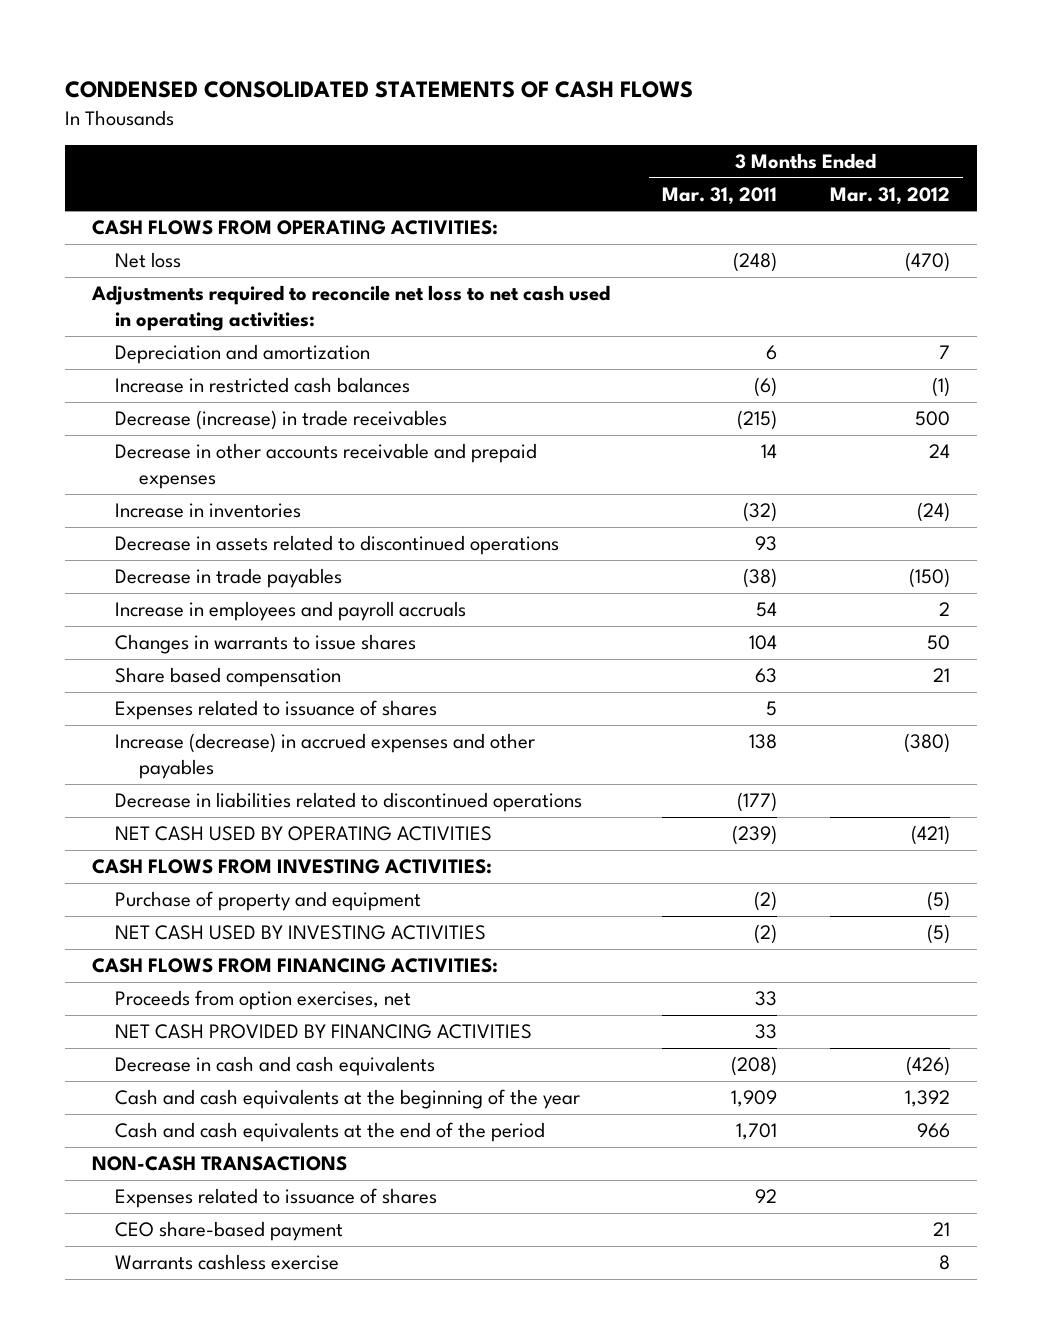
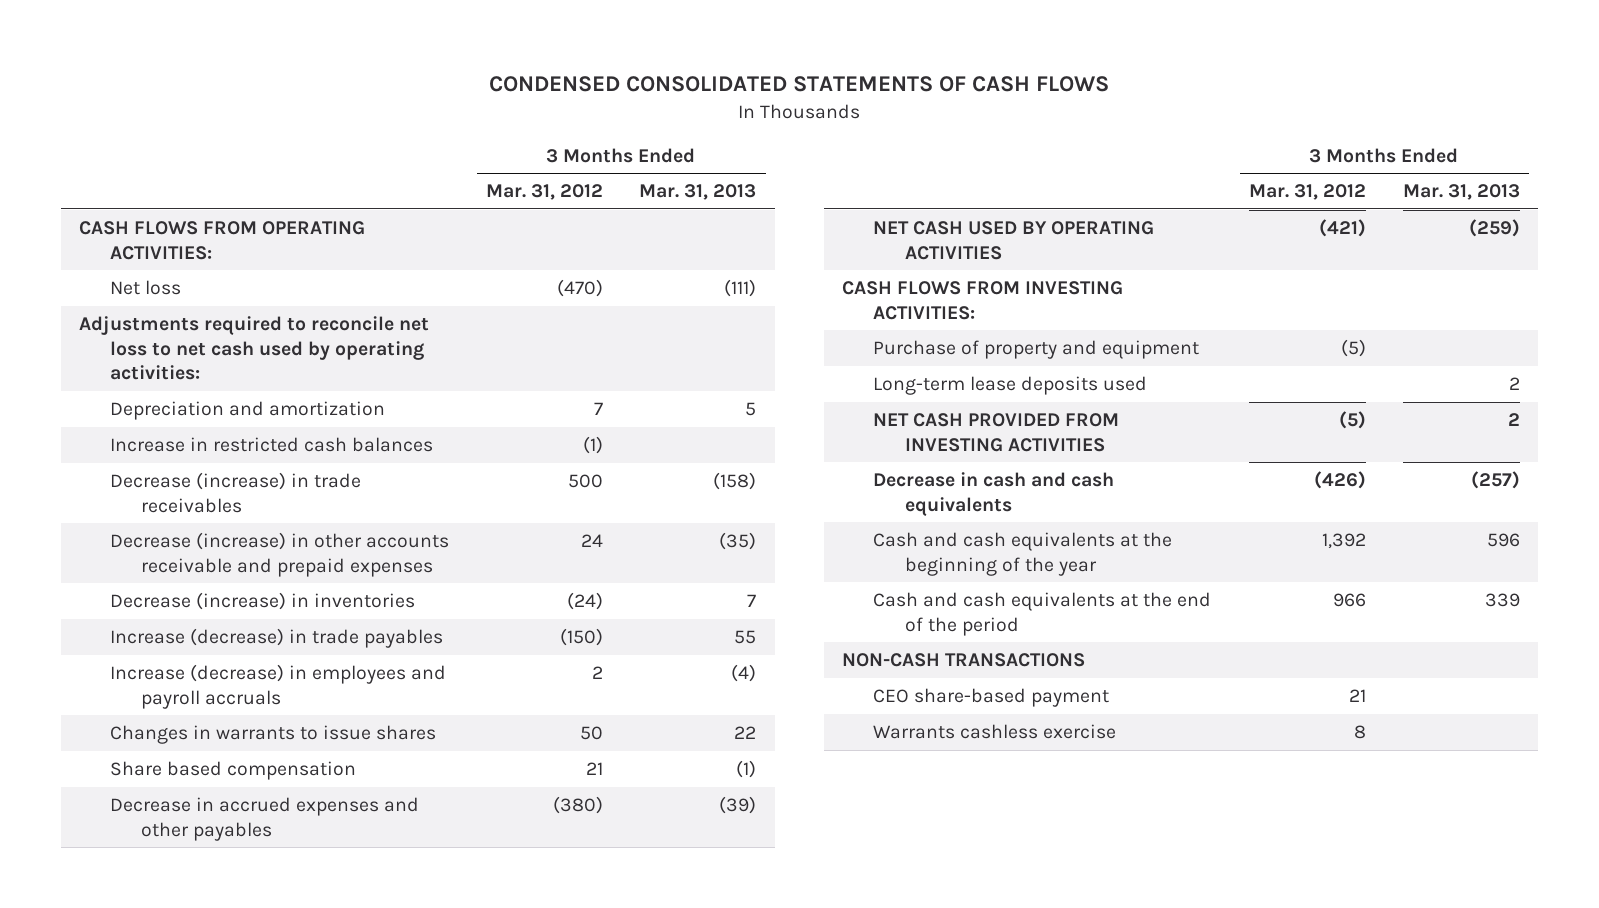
- | 3 Months Ended Mar. 31, 2011 | 3 Months Ended Mar. 31, 2012
+ | 3 Months Ended Mar. 31, 2012 | 3 Months Ended Mar. 31, 2013
- Adjustments required to reconcile net loss to net cash used in operating activities:
+ Adjustments required to reconcile net loss to net cash used by operating activities:
- Decrease in other accounts receivable and prepaid expenses | 14 | 24
- Increase in inventories | (32) | (24)
- Decrease in assets related to discontinued operations | 93 |
- Decrease in trade payables | (38) | (150)
- Increase in employees and payroll accruals | 54 | 2
+ Decrease (increase) in other accounts receivable and prepaid expenses | 24 | (35)
+ Decrease (increase) in inventories | (24) | 7
+ Increase (decrease) in trade payables | (150) | 55
+ Increase (decrease) in employees and payroll accruals | 2 | (4)
- Expenses related to issuance of shares | 5 |
- Increase (decrease) in accrued expenses and other payables | 138 | (380)
- Decrease in liabilities related to discontinued operations | (177) |
+ Decrease in accrued expenses and other payables | (380) | (39)
- NET CASH USED BY INVESTING ACTIVITIES | (2) | (5)
- CASH FLOWS FROM FINANCING ACTIVITIES:
- Proceeds from option exercises, net | 33 |
- NET CASH PROVIDED BY FINANCING ACTIVITIES | 33 |
+ Long-term lease deposits used | | 2
+ NET CASH PROVIDED FROM INVESTING ACTIVITIES | (5) | 2
- Expenses related to issuance of shares | 92 |

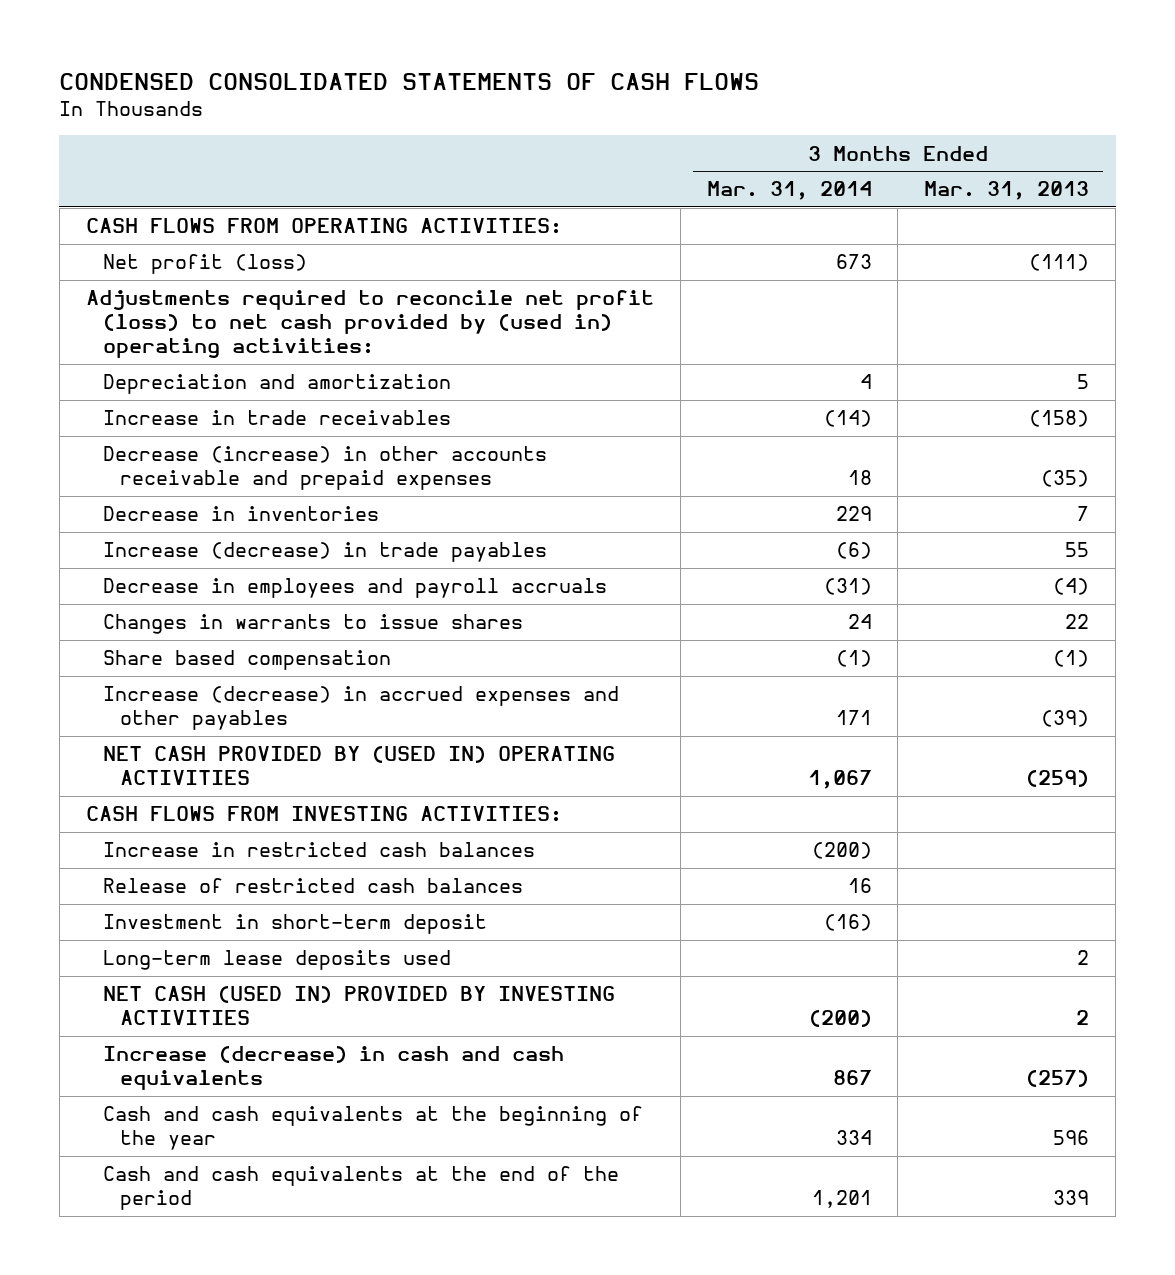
- | 3 Months Ended Mar. 31, 2012 | 3 Months Ended Mar. 31, 2013
+ | 3 Months Ended Mar. 31, 2014 | 3 Months Ended Mar. 31, 2013
- Net loss | (470) | (111)
- Adjustments required to reconcile net loss to net cash used by operating activities:
+ Net profit (loss) | 673 | (111)
+ Adjustments required to reconcile net profit (loss) to net cash provided by (used in) operating activities:
- Decrease (increase) in trade receivables | 500 | (158)
+ Increase in trade receivables | (14) | (158)
- Decrease (increase) in inventories | (24) | 7
+ Decrease in inventories | 229 | 7
- Increase (decrease) in employees and payroll accruals | 2 | (4)
+ Decrease in employees and payroll accruals | (31) | (4)
- Decrease in accrued expenses and other payables | (380) | (39)
- NET CASH USED BY OPERATING ACTIVITIES | (421) | (259)
+ Increase (decrease) in accrued expenses and other payables | 171 | (39)
+ NET CASH PROVIDED BY (USED IN) OPERATING ACTIVITIES | 1,067 | (259)
- Purchase of property and equipment | (5) |
moved down: Increase in restricted cash balances | (200) |
+ Release of restricted cash balances | 16 |
+ Investment in short-term deposit | (16) |
- NET CASH PROVIDED FROM INVESTING ACTIVITIES | (5) | 2
- Decrease in cash and cash equivalents | (426) | (257)
+ NET CASH (USED IN) PROVIDED BY INVESTING ACTIVITIES | (200) | 2
+ Increase (decrease) in cash and cash equivalents | 867 | (257)
- NON-CASH TRANSACTIONS
- CEO share-based payment | 21 |
- Warrants cashless exercise | 8 |

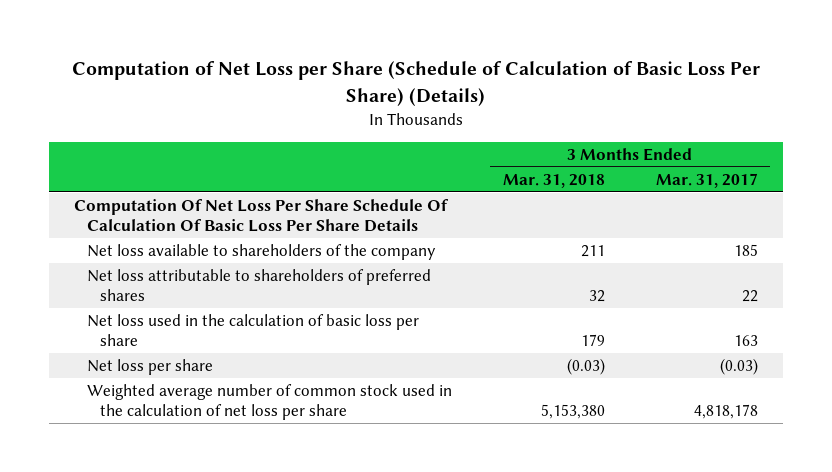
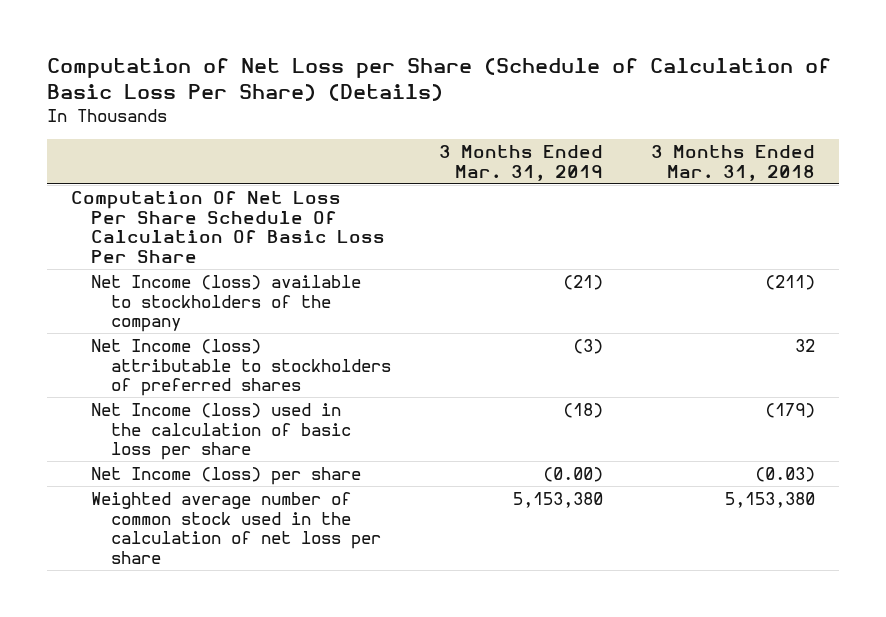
- | 3 Months Ended Mar. 31, 2018 | 3 Months Ended Mar. 31, 2017
+ | 3 Months Ended Mar. 31, 2019 | 3 Months Ended Mar. 31, 2018
- Computation Of Net Loss Per Share Schedule Of Calculation Of Basic Loss Per Share Details
- Net loss available to shareholders of the company | 211 | 185
- Net loss attributable to shareholders of preferred shares | 32 | 22
- Net loss used in the calculation of basic loss per share | 179 | 163
- Net loss per share | (0.03) | (0.03)
+ Computation Of Net Loss Per Share Schedule Of Calculation Of Basic Loss Per Share
+ Net Income (loss) available to stockholders of the company | (21) | (211)
+ Net Income (loss) attributable to stockholders of preferred shares | (3) | 32
+ Net Income (loss) used in the calculation of basic loss per share | (18) | (179)
+ Net Income (loss) per share | (0.00) | (0.03)

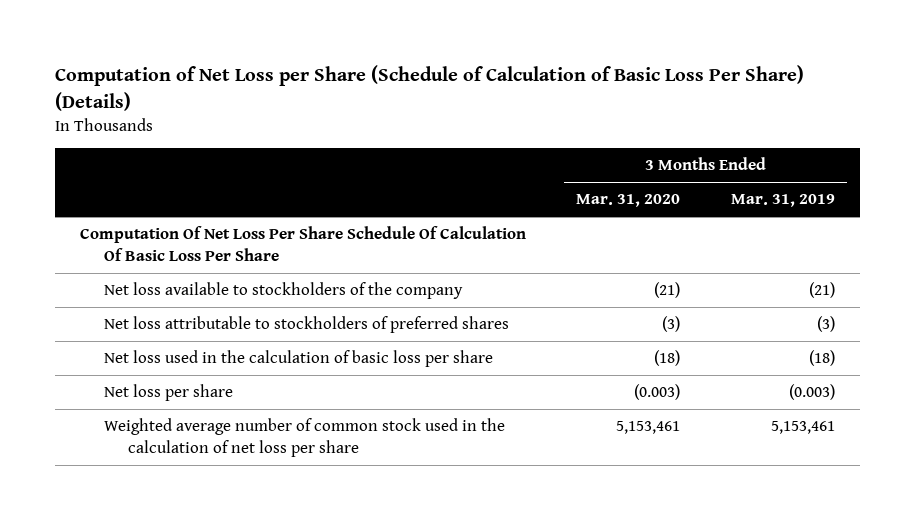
- | 3 Months Ended Mar. 31, 2019 | 3 Months Ended Mar. 31, 2018
+ | 3 Months Ended Mar. 31, 2020 | 3 Months Ended Mar. 31, 2019
- Net Income (loss) available to stockholders of the company | (21) | (211)
- Net Income (loss) attributable to stockholders of preferred shares | (3) | 32
- Net Income (loss) used in the calculation of basic loss per share | (18) | (179)
- Net Income (loss) per share | (0.00) | (0.03)
- Weighted average number of common stock used in the calculation of net loss per share | 5,153,380 | 5,153,380
+ Net loss available to stockholders of the company | (21) | (21)
+ Net loss attributable to stockholders of preferred shares | (3) | (3)
+ Net loss used in the calculation of basic loss per share | (18) | (18)
+ Net loss per share | (0.003) | (0.003)
+ Weighted average number of common stock used in the calculation of net loss per share | 5,153,461 | 5,153,461

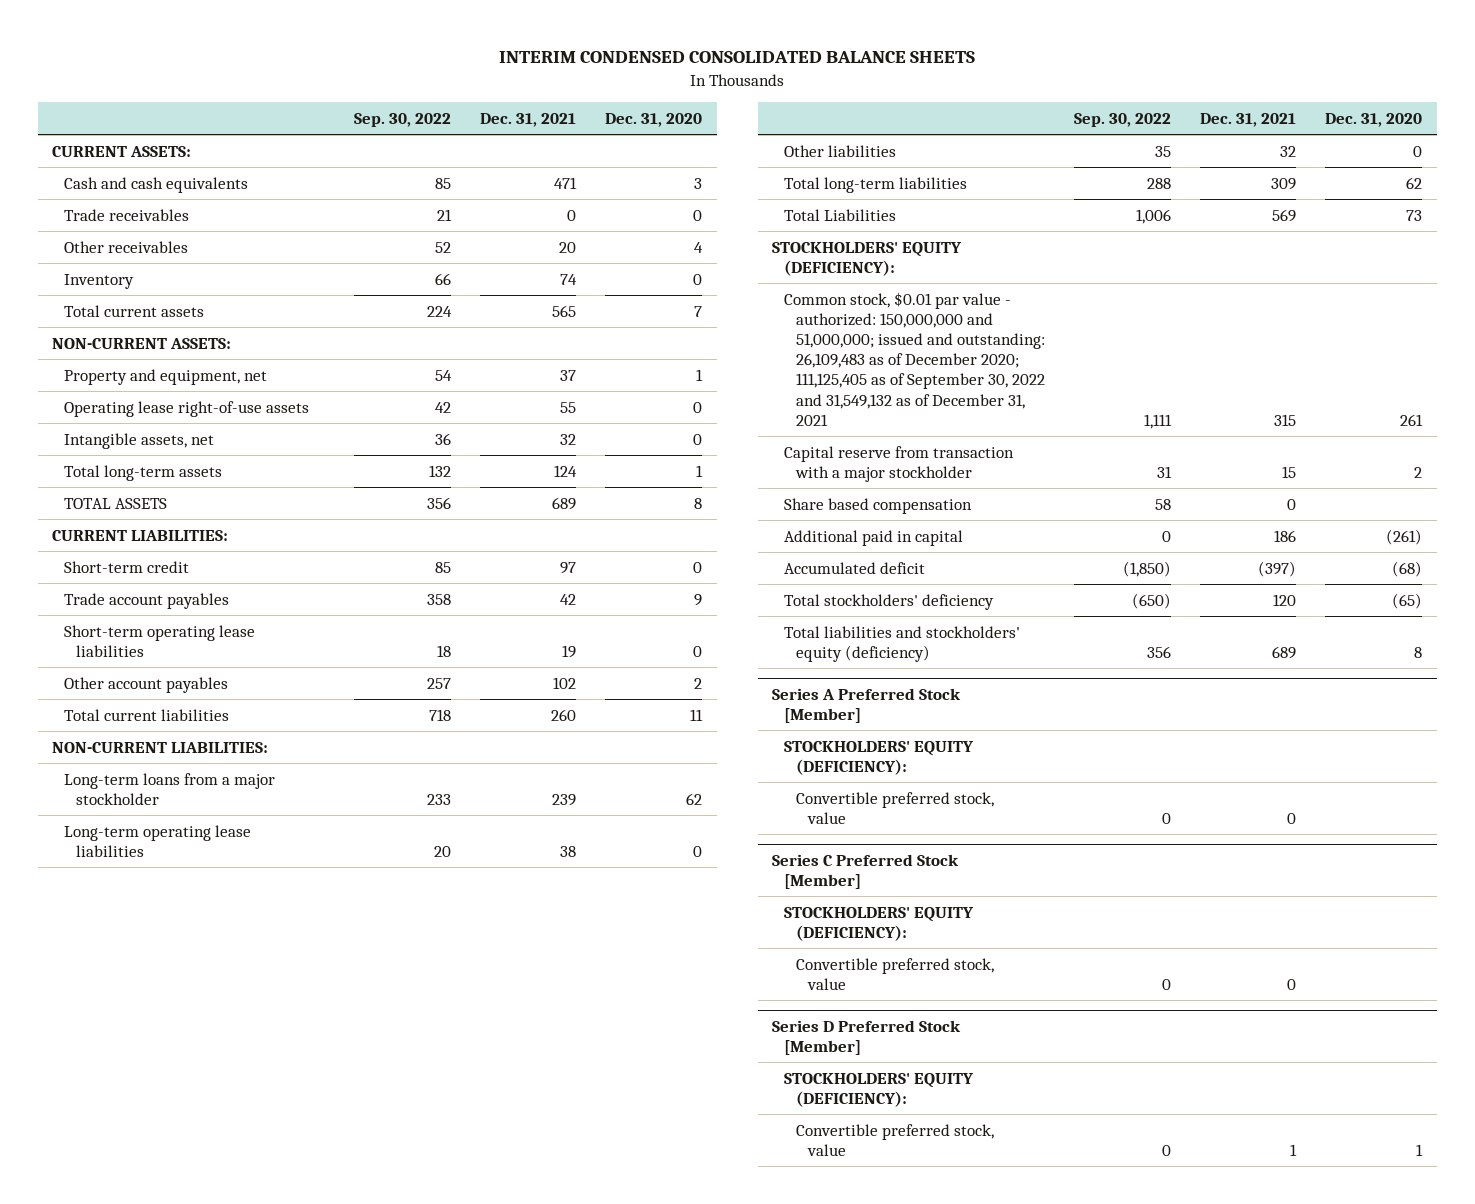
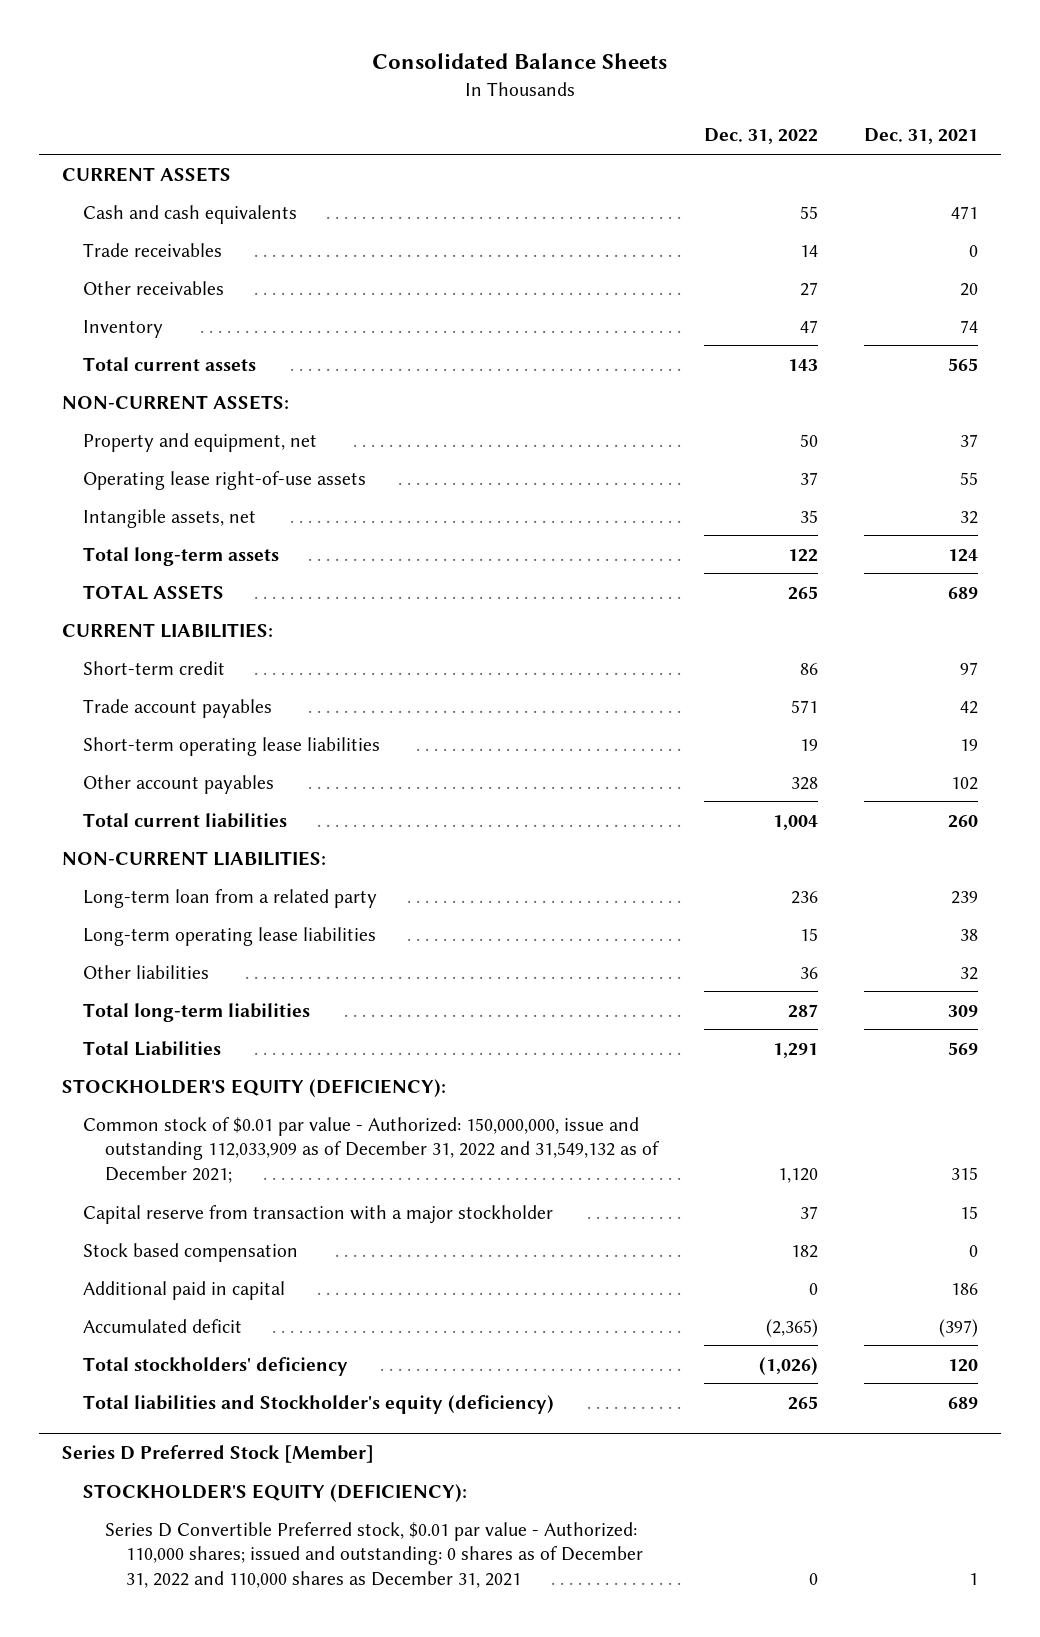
- INTERIM CONDENSED CONSOLIDATED BALANCE SHEETS
+ Consolidated Balance Sheets
- | Sep. 30, 2022 | Dec. 31, 2021 | Dec. 31, 2020
+ | Dec. 31, 2022 | Dec. 31, 2021
- CURRENT ASSETS:
+ CURRENT ASSETS
- Long-term loans from a major stockholder | 233 | 239 | 62
+ Long-term loan from a related party | 236 | 239
- STOCKHOLDERS' EQUITY (DEFICIENCY):
- Common stock, $0.01 par value - authorized: 150,000,000 and 51,000,000; issued and outstanding: 26,109,483 as of December 2020; 111,125,405 as of September 30, 2022 and 31,549,132 as of December 31, 2021 | 1,111 | 315 | 261
+ STOCKHOLDER'S EQUITY (DEFICIENCY):
+ Common stock of $0.01 par value - Authorized: 150,000,000, issue and outstanding 112,033,909 as of December 31, 2022 and 31,549,132 as of December 2021; | 1,120 | 315
- Share based compensation | 58 | 0 |
+ Stock based compensation | 182 | 0
- Total liabilities and stockholders' equity (deficiency) | 356 | 689 | 8
- Series A Preferred Stock [Member]
- STOCKHOLDERS' EQUITY (DEFICIENCY):
- Convertible preferred stock, value | 0 | 0 |
- Series C Preferred Stock [Member]
- STOCKHOLDERS' EQUITY (DEFICIENCY):
- Convertible preferred stock, value | 0 | 0 |
+ Total liabilities and Stockholder's equity (deficiency) | 265 | 689
@ Series D Preferred Stock [Member]
- STOCKHOLDERS' EQUITY (DEFICIENCY):
- Convertible preferred stock, value | 0 | 1 | 1
+ STOCKHOLDER'S EQUITY (DEFICIENCY):
+ Series D Convertible Preferred stock, $0.01 par value - Authorized: 110,000 shares; issued and outstanding: 0 shares as of December 31, 2022 and 110,000 shares as December 31, 2021 | 0 | 1

